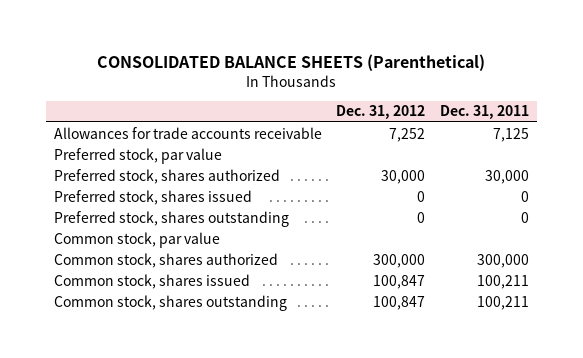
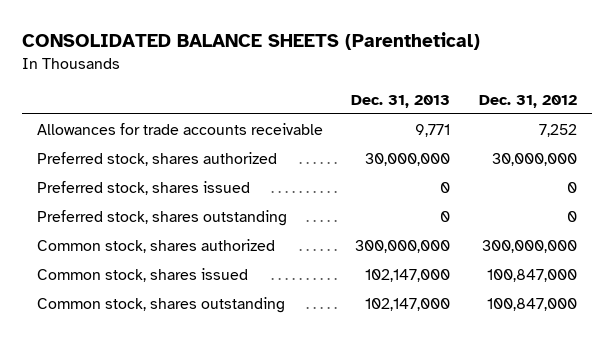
- | Dec. 31, 2012 | Dec. 31, 2011
+ | Dec. 31, 2013 | Dec. 31, 2012
- Preferred stock, par value
- Preferred stock, shares authorized | 30,000 | 30,000
+ Preferred stock, shares authorized | 30,000,000 | 30,000,000
- Common stock, par value
- Common stock, shares authorized | 300,000 | 300,000
- Common stock, shares issued | 100,847 | 100,211
- Common stock, shares outstanding | 100,847 | 100,211
+ Common stock, shares authorized | 300,000,000 | 300,000,000
+ Common stock, shares issued | 102,147,000 | 100,847,000
+ Common stock, shares outstanding | 102,147,000 | 100,847,000

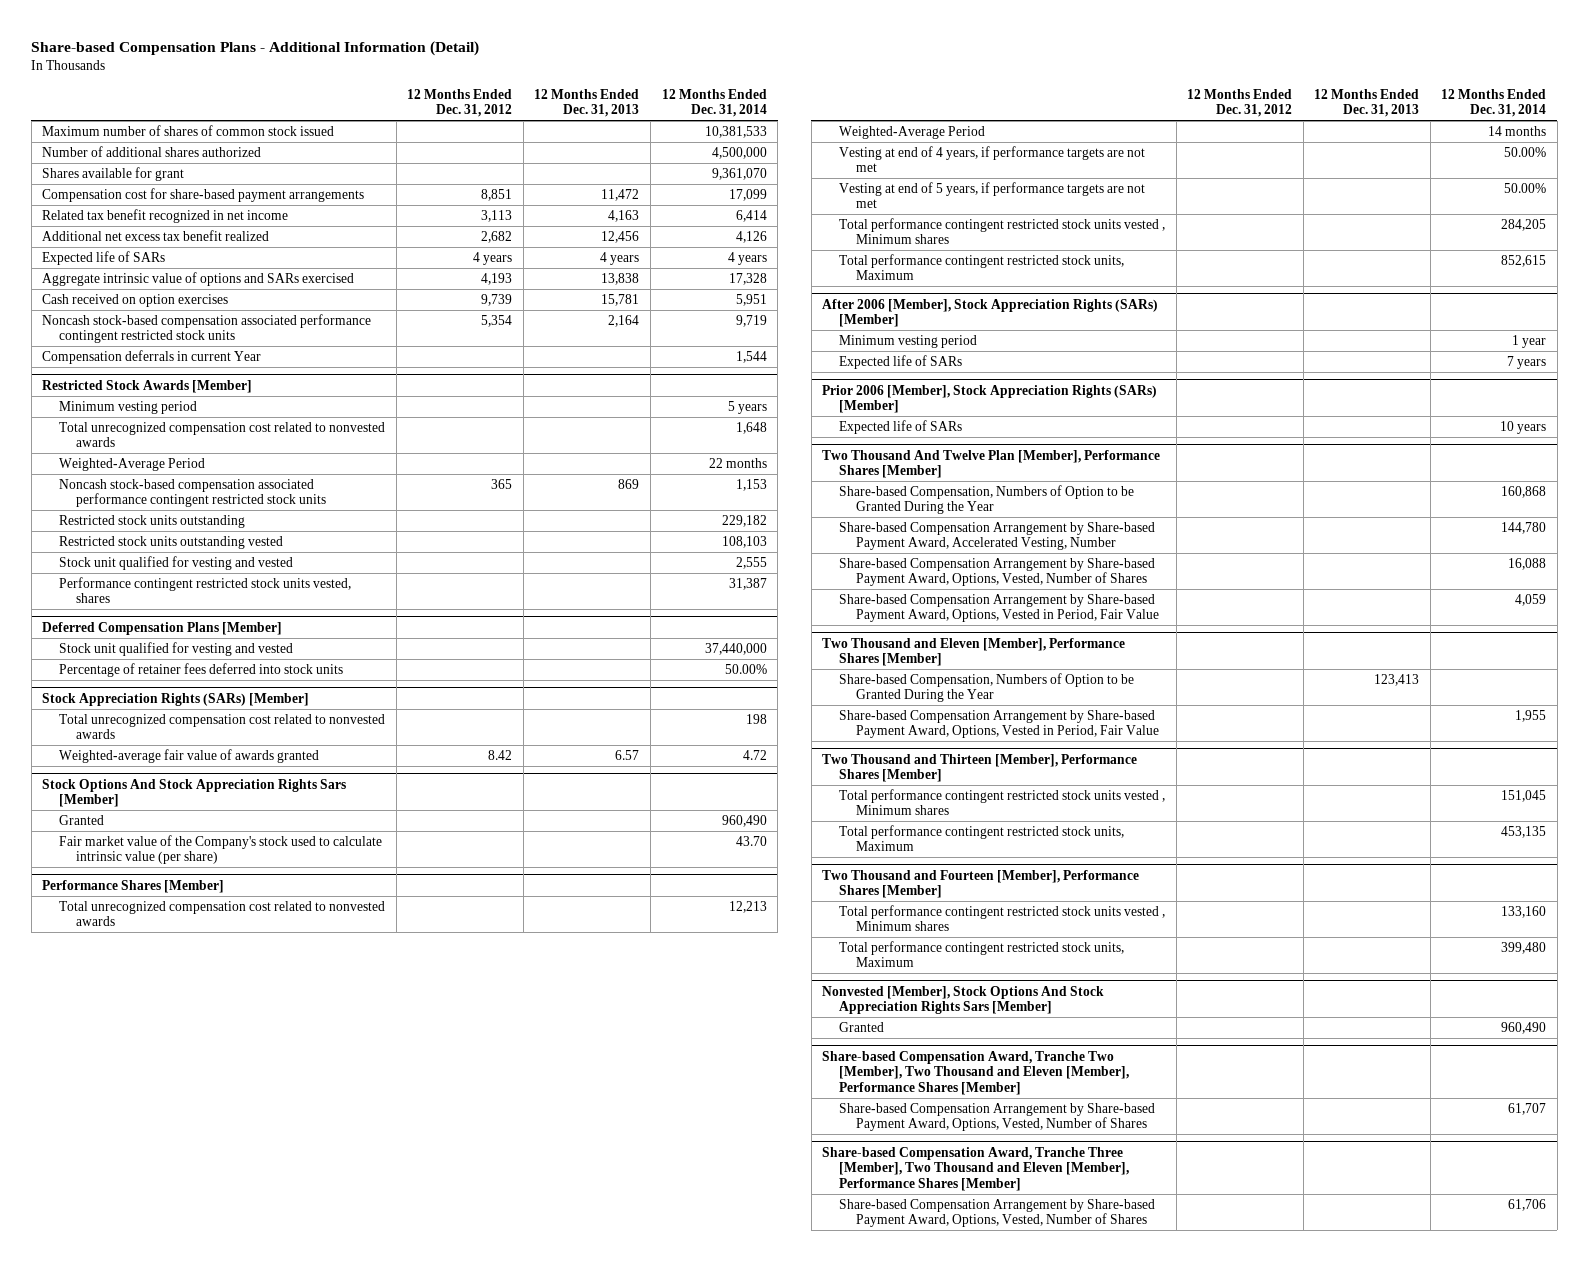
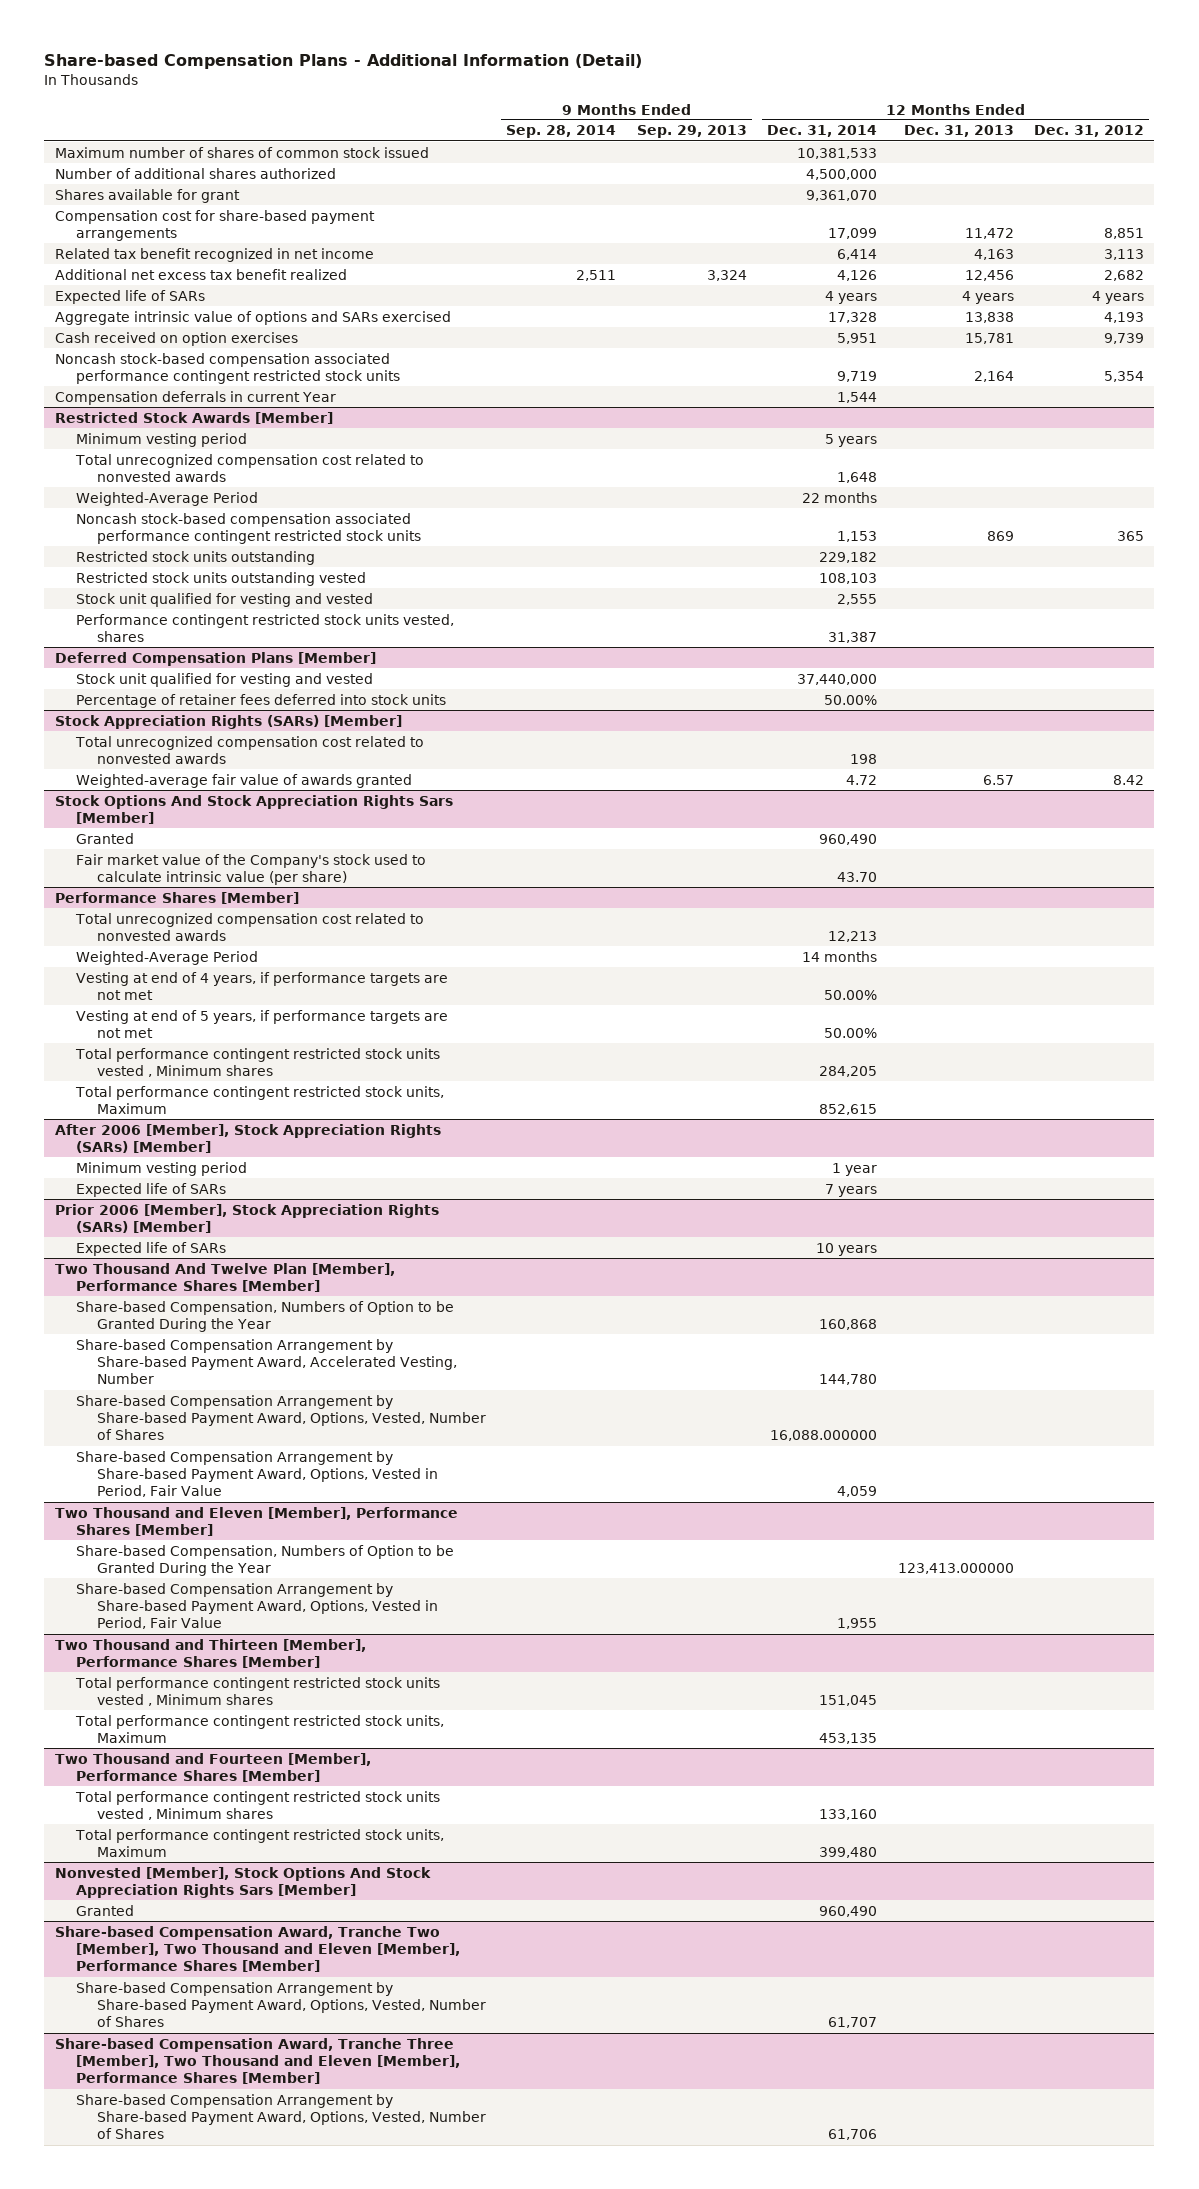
- | 12 Months Ended Dec. 31, 2012 | 12 Months Ended Dec. 31, 2013 | 12 Months Ended Dec. 31, 2014
+ | 9 Months Ended Sep. 28, 2014 | 9 Months Ended Sep. 29, 2013 | 12 Months Ended Dec. 31, 2014 | 12 Months Ended Dec. 31, 2013 | 12 Months Ended Dec. 31, 2012
@ Two Thousand And Twelve Plan [Member], Performance Shares [Member]
- Share-based Compensation Arrangement by Share-based Payment Award, Options, Vested, Number of Shares | | | 16,088
+ Share-based Compensation Arrangement by Share-based Payment Award, Options, Vested, Number of Shares | | | 16,088.000000 | |
@ Two Thousand and Eleven [Member], Performance Shares [Member]
- Share-based Compensation, Numbers of Option to be Granted During the Year | | 123,413 |
+ Share-based Compensation, Numbers of Option to be Granted During the Year | | | | 123,413.000000 |

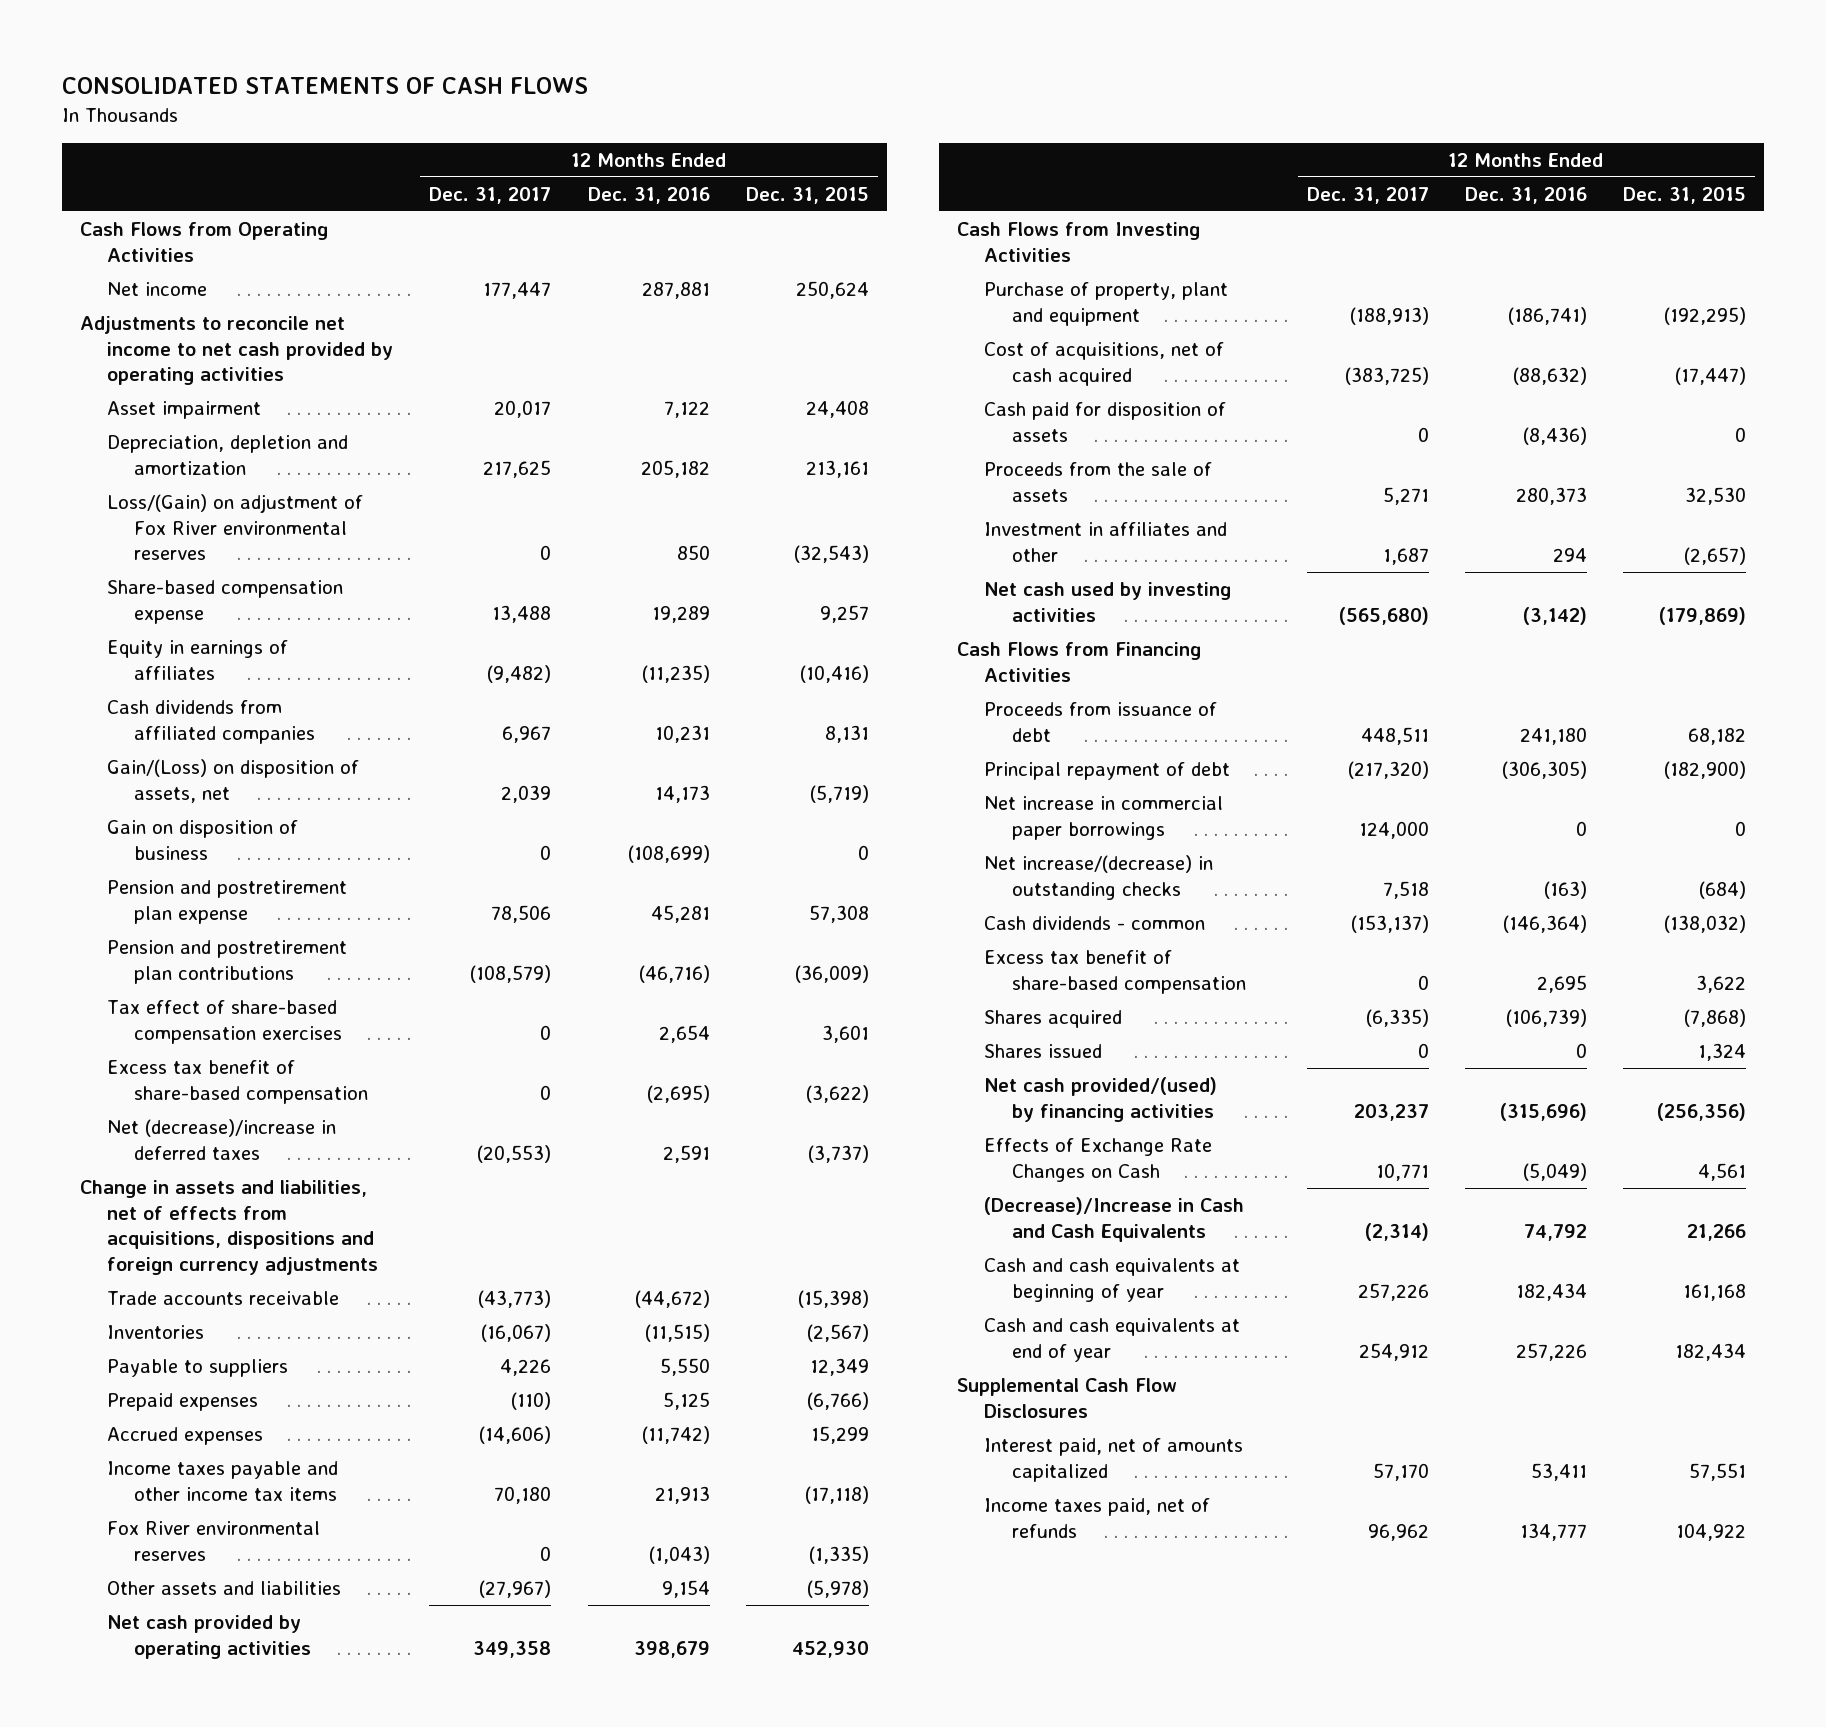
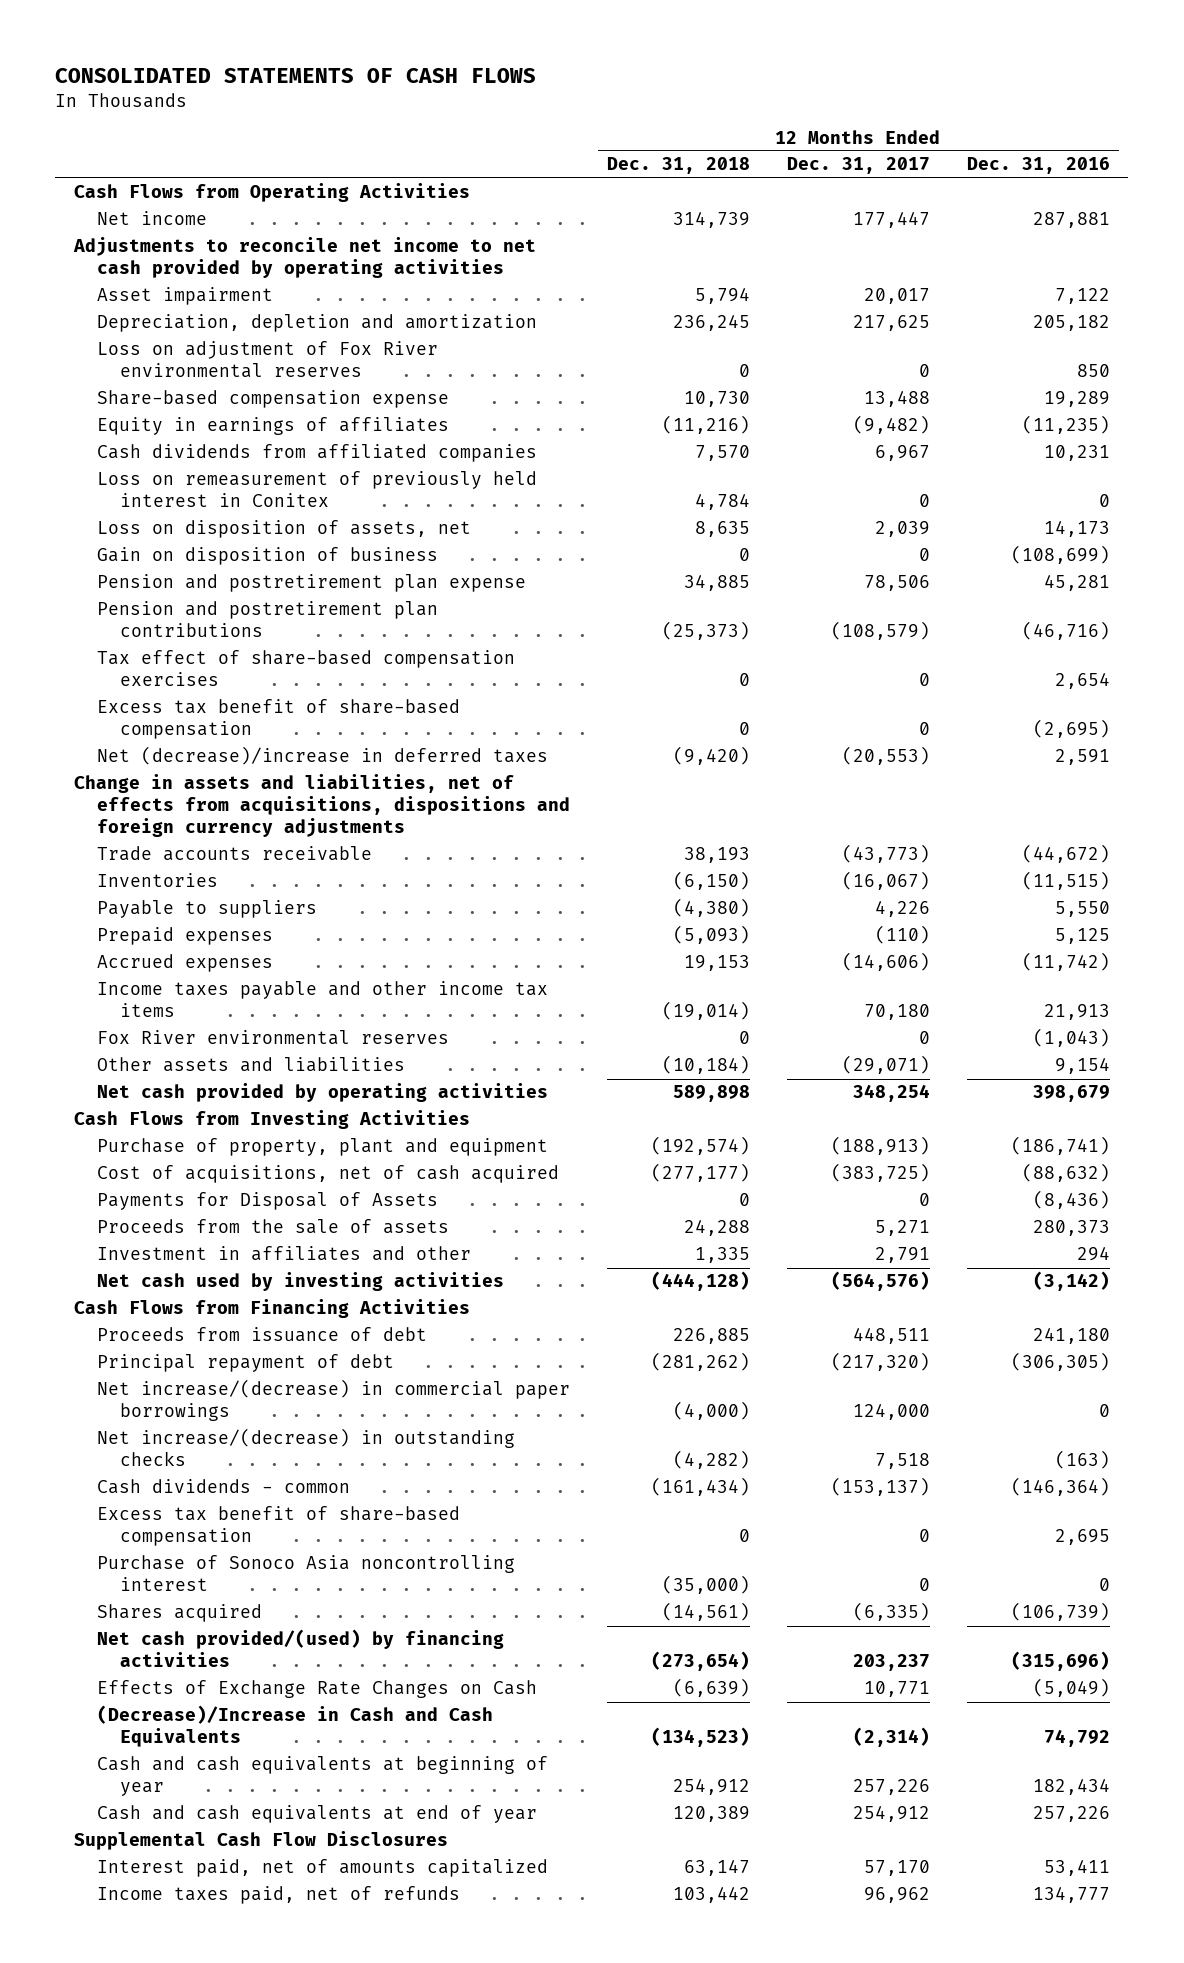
- | 12 Months Ended Dec. 31, 2017 | 12 Months Ended Dec. 31, 2016 | 12 Months Ended Dec. 31, 2015
+ | 12 Months Ended Dec. 31, 2018 | 12 Months Ended Dec. 31, 2017 | 12 Months Ended Dec. 31, 2016
- Loss/(Gain) on adjustment of Fox River environmental reserves | 0 | 850 | (32,543)
+ Loss on adjustment of Fox River environmental reserves | 0 | 0 | 850
- Gain/(Loss) on disposition of assets, net | 2,039 | 14,173 | (5,719)
+ Loss on remeasurement of previously held interest in Conitex | 4,784 | 0 | 0
+ Loss on disposition of assets, net | 8,635 | 2,039 | 14,173
- Other assets and liabilities | (27,967) | 9,154 | (5,978)
- Net cash provided by operating activities | 349,358 | 398,679 | 452,930
+ Other assets and liabilities | (10,184) | (29,071) | 9,154
+ Net cash provided by operating activities | 589,898 | 348,254 | 398,679
- Cash paid for disposition of assets | 0 | (8,436) | 0
+ Payments for Disposal of Assets | 0 | 0 | (8,436)
- Investment in affiliates and other | 1,687 | 294 | (2,657)
- Net cash used by investing activities | (565,680) | (3,142) | (179,869)
+ Investment in affiliates and other | 1,335 | 2,791 | 294
+ Net cash used by investing activities | (444,128) | (564,576) | (3,142)
- Net increase in commercial paper borrowings | 124,000 | 0 | 0
+ Net increase/(decrease) in commercial paper borrowings | (4,000) | 124,000 | 0
+ Purchase of Sonoco Asia noncontrolling interest | (35,000) | 0 | 0
- Shares issued | 0 | 0 | 1,324

